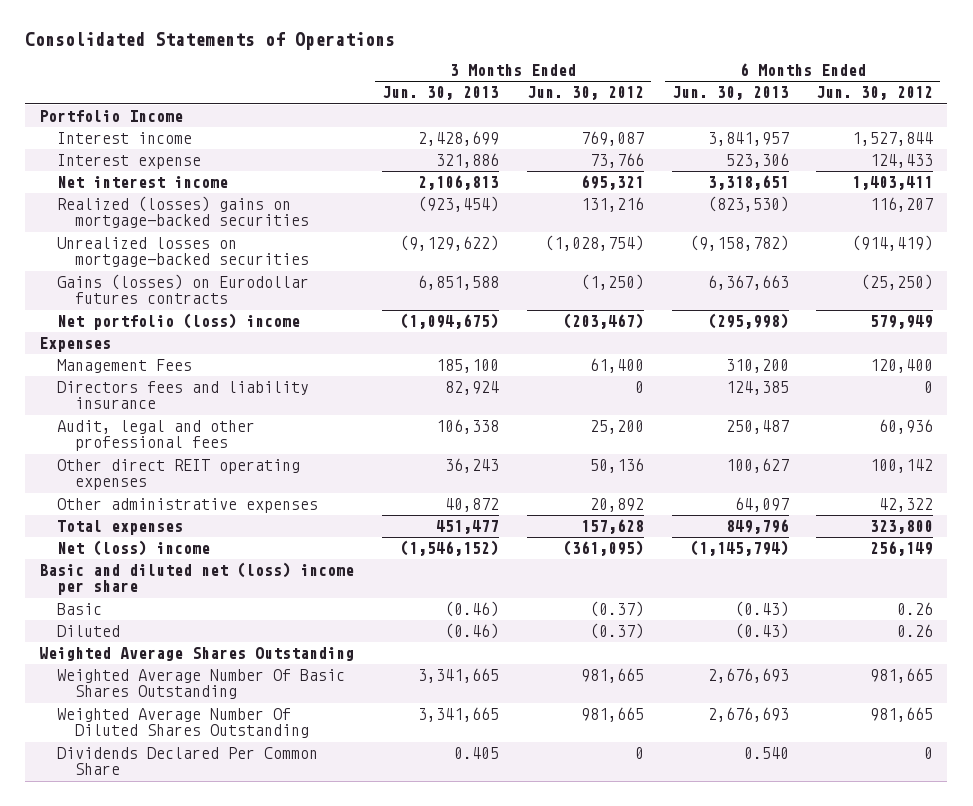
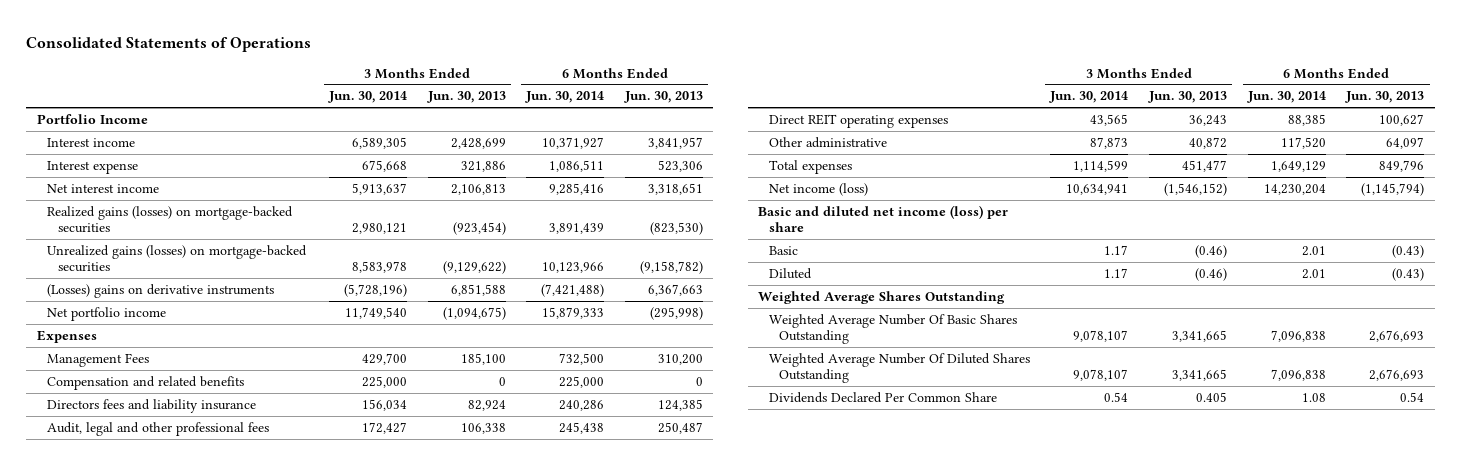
- | 3 Months Ended Jun. 30, 2013 | 3 Months Ended Jun. 30, 2012 | 6 Months Ended Jun. 30, 2013 | 6 Months Ended Jun. 30, 2012
+ | 3 Months Ended Jun. 30, 2014 | 3 Months Ended Jun. 30, 2013 | 6 Months Ended Jun. 30, 2014 | 6 Months Ended Jun. 30, 2013
- Realized (losses) gains on mortgage-backed securities | (923,454) | 131,216 | (823,530) | 116,207
- Unrealized losses on mortgage-backed securities | (9,129,622) | (1,028,754) | (9,158,782) | (914,419)
- Gains (losses) on Eurodollar futures contracts | 6,851,588 | (1,250) | 6,367,663 | (25,250)
- Net portfolio (loss) income | (1,094,675) | (203,467) | (295,998) | 579,949
+ Realized gains (losses) on mortgage-backed securities | 2,980,121 | (923,454) | 3,891,439 | (823,530)
+ Unrealized gains (losses) on mortgage-backed securities | 8,583,978 | (9,129,622) | 10,123,966 | (9,158,782)
+ (Losses) gains on derivative instruments | (5,728,196) | 6,851,588 | (7,421,488) | 6,367,663
+ Net portfolio income | 11,749,540 | (1,094,675) | 15,879,333 | (295,998)
+ Compensation and related benefits | 225,000 | 0 | 225,000 | 0
- Other direct REIT operating expenses | 36,243 | 50,136 | 100,627 | 100,142
- Other administrative expenses | 40,872 | 20,892 | 64,097 | 42,322
+ Direct REIT operating expenses | 43,565 | 36,243 | 88,385 | 100,627
+ Other administrative | 87,873 | 40,872 | 117,520 | 64,097
- Net (loss) income | (1,546,152) | (361,095) | (1,145,794) | 256,149
- Basic and diluted net (loss) income per share
+ Net income (loss) | 10,634,941 | (1,546,152) | 14,230,204 | (1,145,794)
+ Basic and diluted net income (loss) per share
- Dividends Declared Per Common Share | 0.405 | 0 | 0.540 | 0
+ Dividends Declared Per Common Share | 0.54 | 0.405 | 1.08 | 0.54

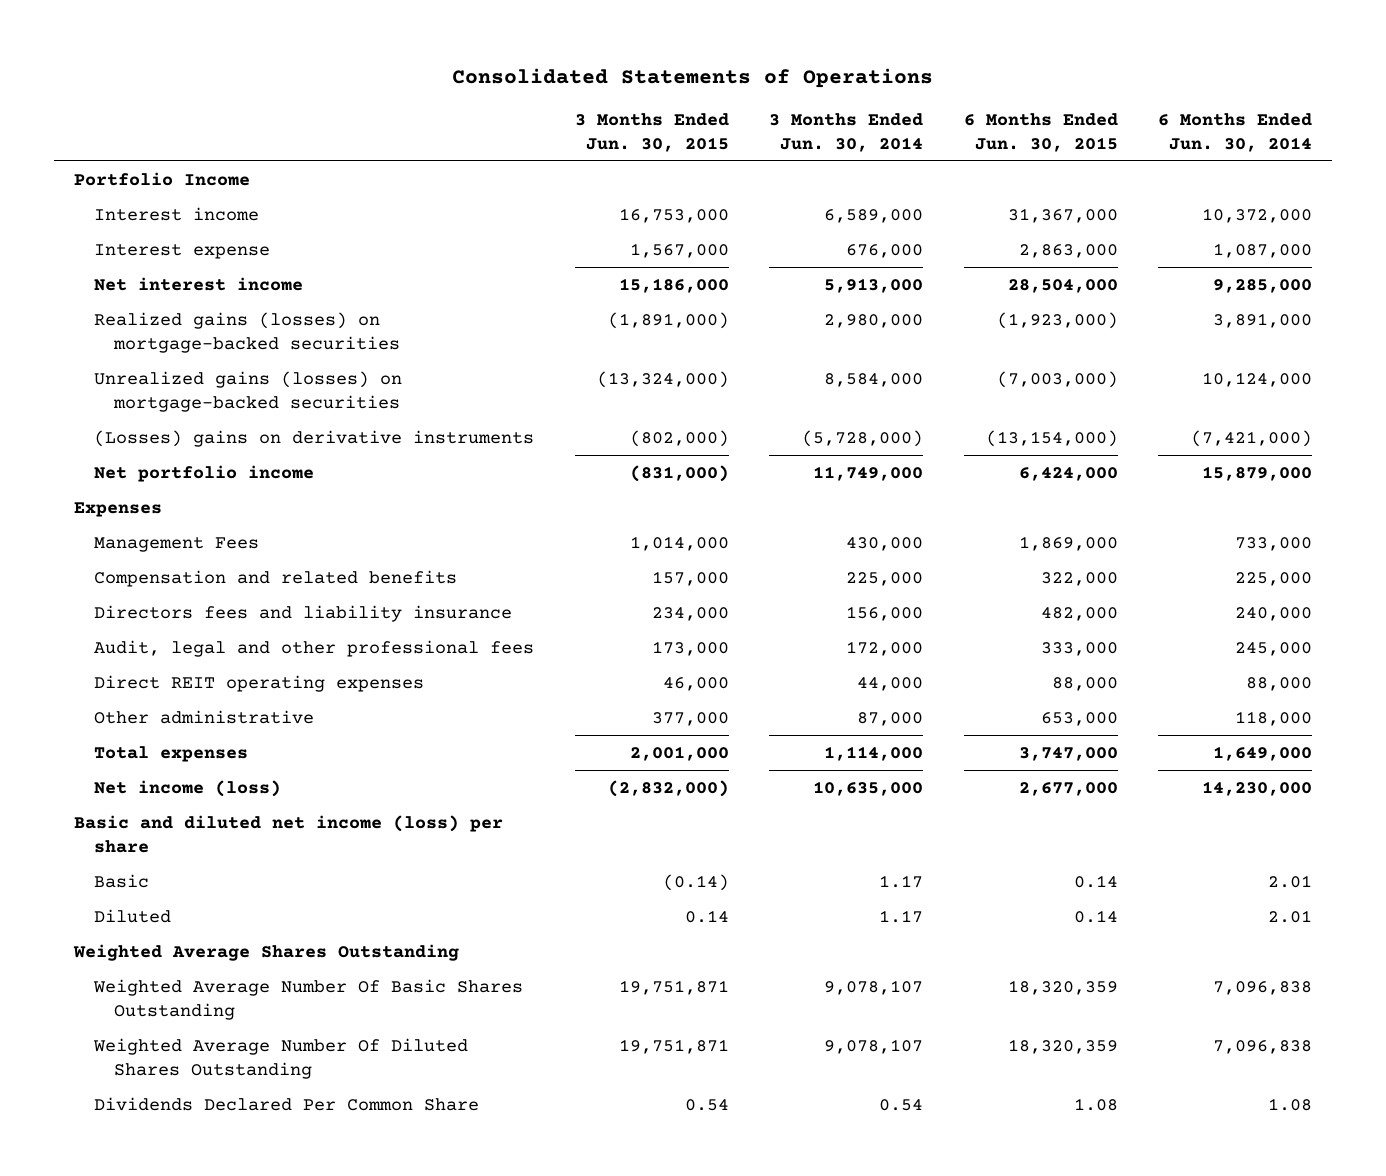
- | 3 Months Ended Jun. 30, 2014 | 3 Months Ended Jun. 30, 2013 | 6 Months Ended Jun. 30, 2014 | 6 Months Ended Jun. 30, 2013
+ | 3 Months Ended Jun. 30, 2015 | 3 Months Ended Jun. 30, 2014 | 6 Months Ended Jun. 30, 2015 | 6 Months Ended Jun. 30, 2014
- Interest income | 6,589,305 | 2,428,699 | 10,371,927 | 3,841,957
- Interest expense | 675,668 | 321,886 | 1,086,511 | 523,306
- Net interest income | 5,913,637 | 2,106,813 | 9,285,416 | 3,318,651
- Realized gains (losses) on mortgage-backed securities | 2,980,121 | (923,454) | 3,891,439 | (823,530)
- Unrealized gains (losses) on mortgage-backed securities | 8,583,978 | (9,129,622) | 10,123,966 | (9,158,782)
- (Losses) gains on derivative instruments | (5,728,196) | 6,851,588 | (7,421,488) | 6,367,663
- Net portfolio income | 11,749,540 | (1,094,675) | 15,879,333 | (295,998)
+ Interest income | 16,753,000 | 6,589,000 | 31,367,000 | 10,372,000
+ Interest expense | 1,567,000 | 676,000 | 2,863,000 | 1,087,000
+ Net interest income | 15,186,000 | 5,913,000 | 28,504,000 | 9,285,000
+ Realized gains (losses) on mortgage-backed securities | (1,891,000) | 2,980,000 | (1,923,000) | 3,891,000
+ Unrealized gains (losses) on mortgage-backed securities | (13,324,000) | 8,584,000 | (7,003,000) | 10,124,000
+ (Losses) gains on derivative instruments | (802,000) | (5,728,000) | (13,154,000) | (7,421,000)
+ Net portfolio income | (831,000) | 11,749,000 | 6,424,000 | 15,879,000
- Management Fees | 429,700 | 185,100 | 732,500 | 310,200
+ Management Fees | 1,014,000 | 430,000 | 1,869,000 | 733,000
- Directors fees and liability insurance | 156,034 | 82,924 | 240,286 | 124,385
- Audit, legal and other professional fees | 172,427 | 106,338 | 245,438 | 250,487
- Direct REIT operating expenses | 43,565 | 36,243 | 88,385 | 100,627
- Other administrative | 87,873 | 40,872 | 117,520 | 64,097
- Total expenses | 1,114,599 | 451,477 | 1,649,129 | 849,796
- Net income (loss) | 10,634,941 | (1,546,152) | 14,230,204 | (1,145,794)
+ Directors fees and liability insurance | 234,000 | 156,000 | 482,000 | 240,000
+ Audit, legal and other professional fees | 173,000 | 172,000 | 333,000 | 245,000
+ Direct REIT operating expenses | 46,000 | 44,000 | 88,000 | 88,000
+ Other administrative | 377,000 | 87,000 | 653,000 | 118,000
+ Total expenses | 2,001,000 | 1,114,000 | 3,747,000 | 1,649,000
+ Net income (loss) | (2,832,000) | 10,635,000 | 2,677,000 | 14,230,000

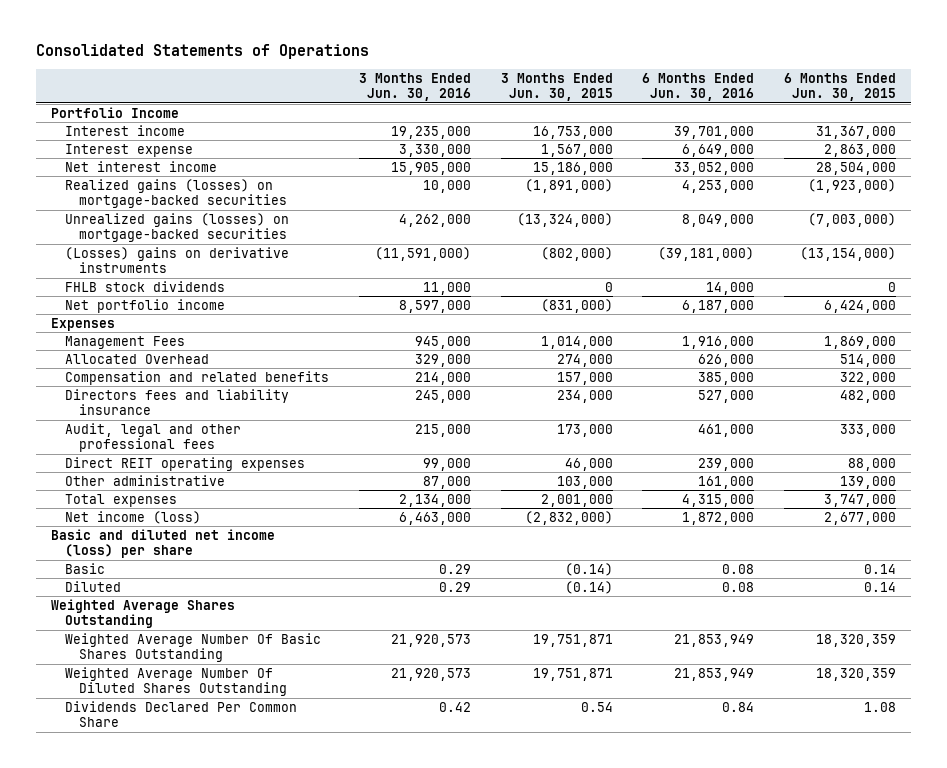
- | 3 Months Ended Jun. 30, 2015 | 3 Months Ended Jun. 30, 2014 | 6 Months Ended Jun. 30, 2015 | 6 Months Ended Jun. 30, 2014
+ | 3 Months Ended Jun. 30, 2016 | 3 Months Ended Jun. 30, 2015 | 6 Months Ended Jun. 30, 2016 | 6 Months Ended Jun. 30, 2015
+ FHLB stock dividends | 11,000 | 0 | 14,000 | 0
+ Allocated Overhead | 329,000 | 274,000 | 626,000 | 514,000
- Other administrative | 377,000 | 87,000 | 653,000 | 118,000
+ Other administrative | 87,000 | 103,000 | 161,000 | 139,000
- Diluted | 0.14 | 1.17 | 0.14 | 2.01
+ Diluted | 0.29 | (0.14) | 0.08 | 0.14

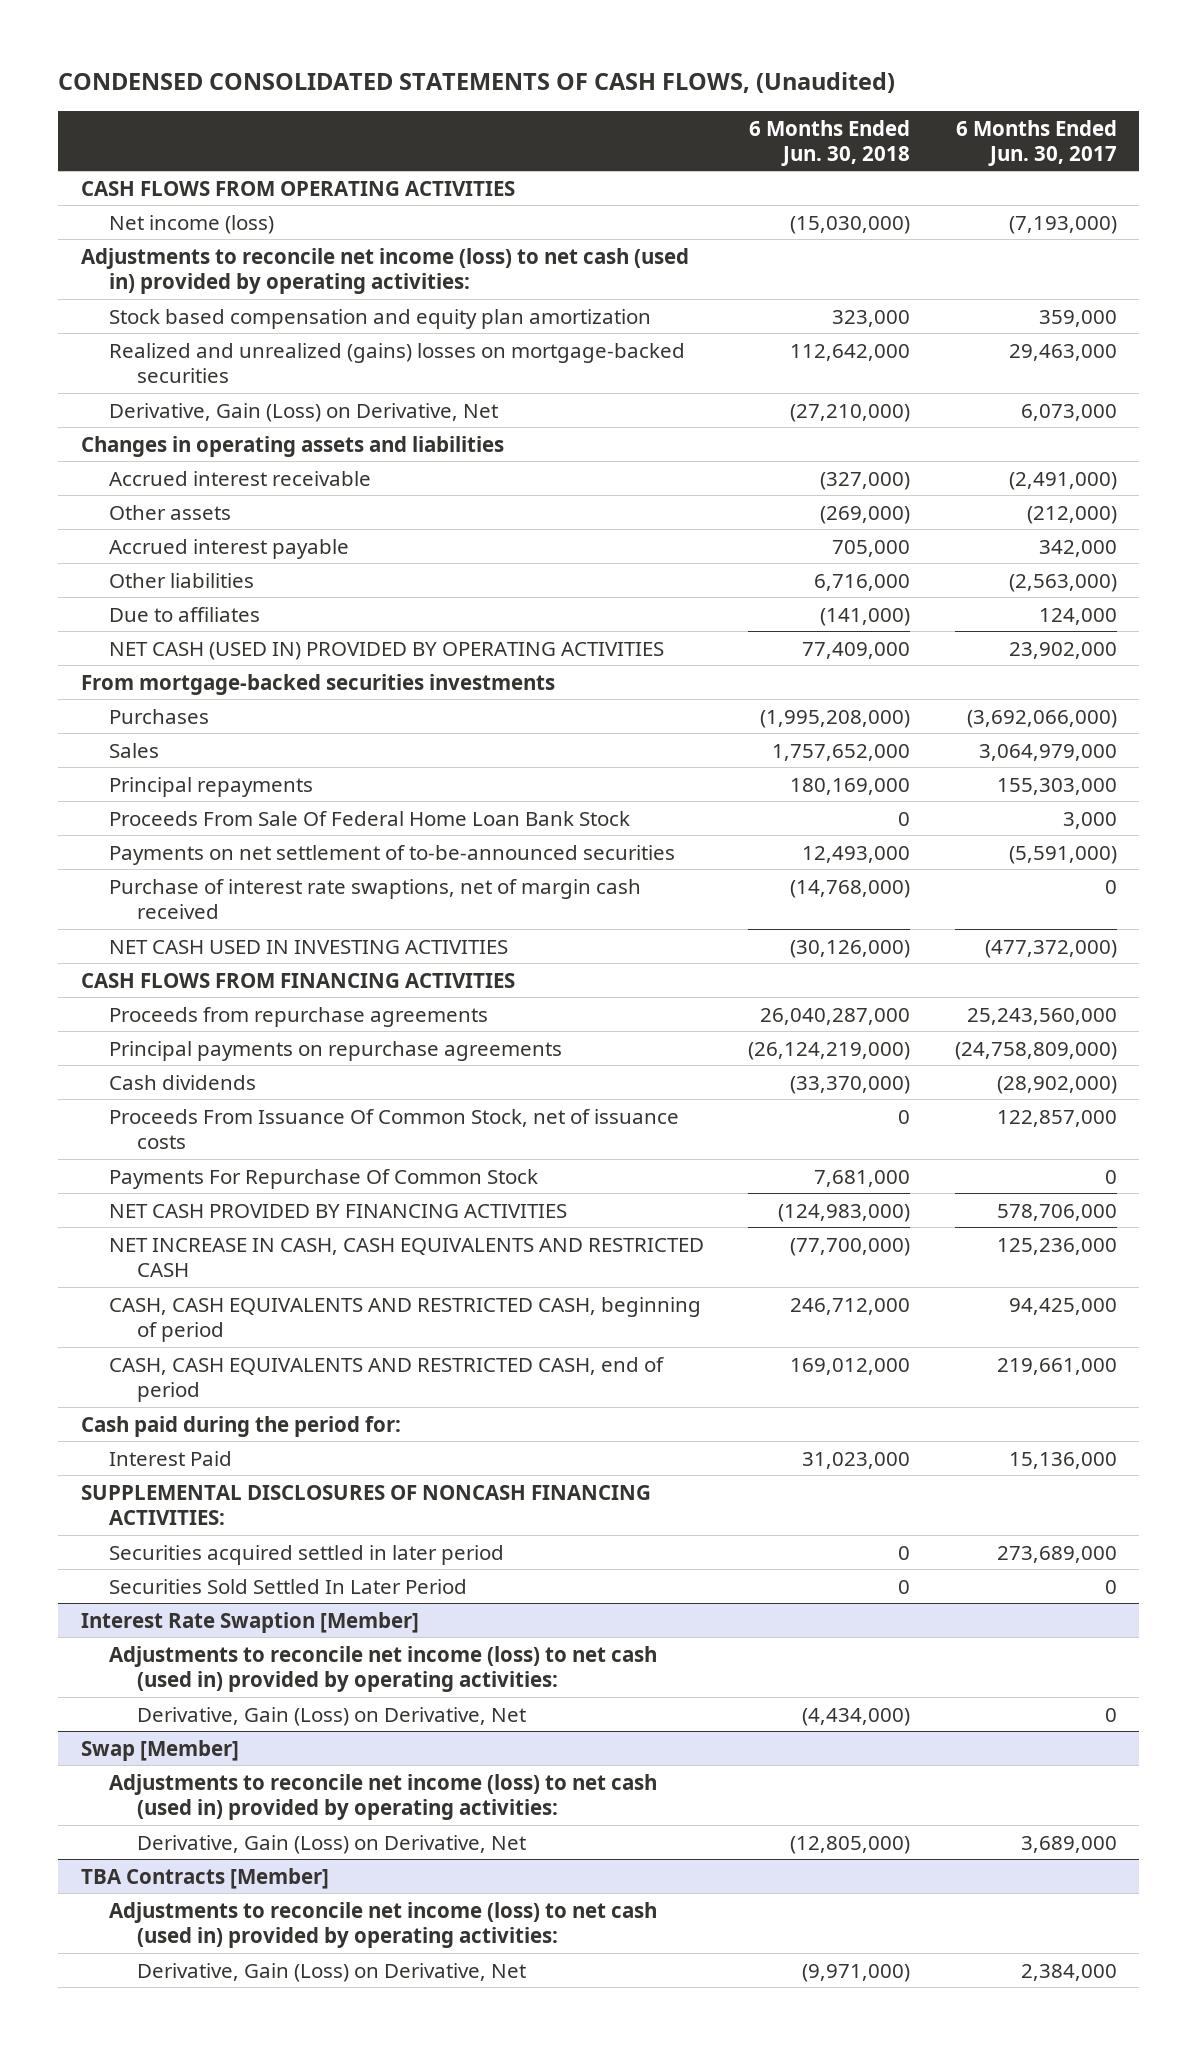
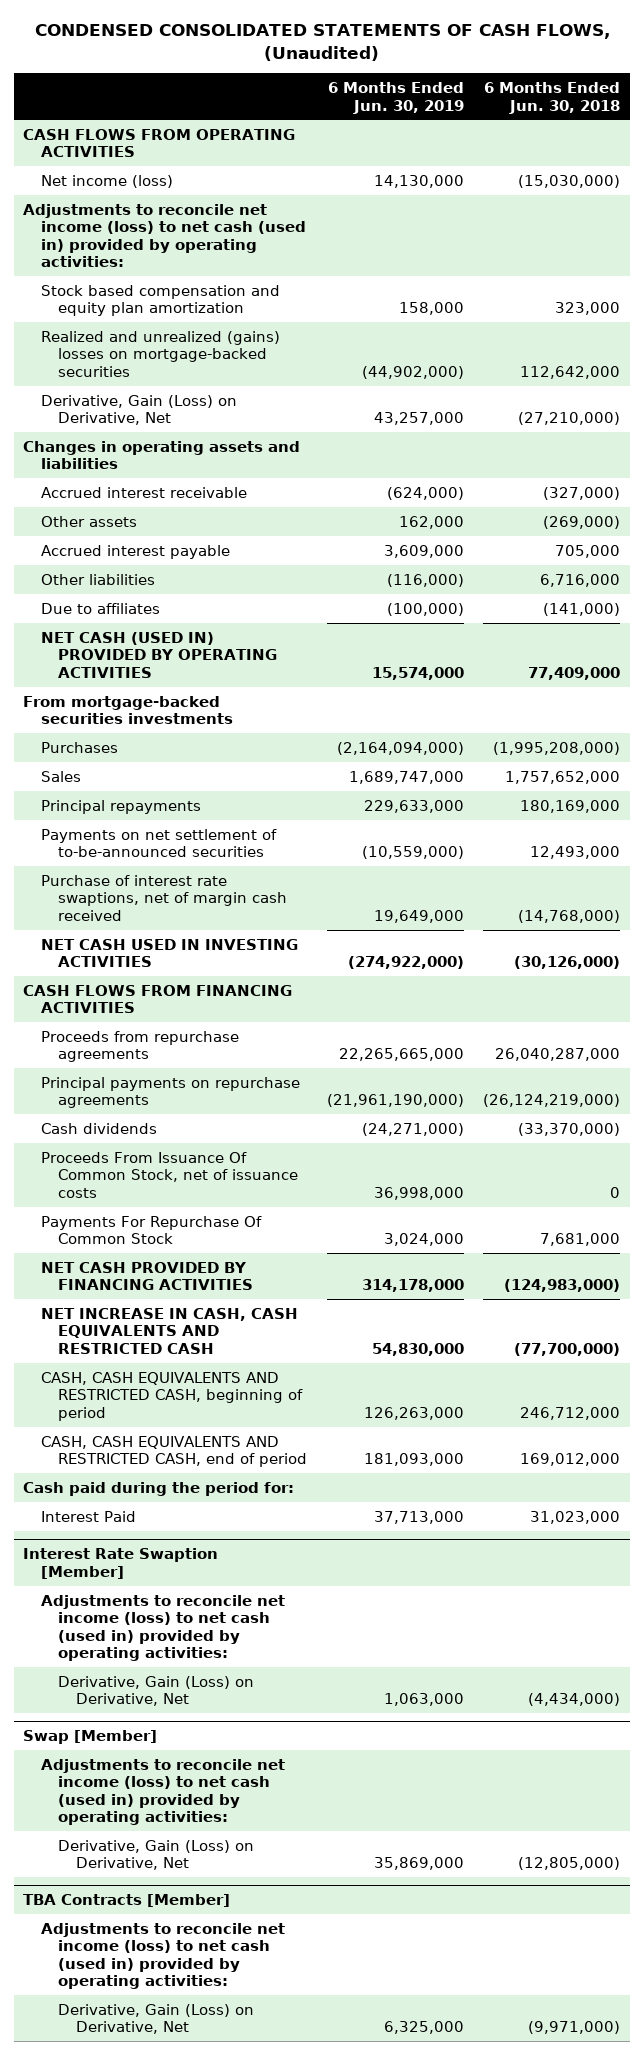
- | 6 Months Ended Jun. 30, 2018 | 6 Months Ended Jun. 30, 2017
+ | 6 Months Ended Jun. 30, 2019 | 6 Months Ended Jun. 30, 2018
- Proceeds From Sale Of Federal Home Loan Bank Stock | 0 | 3,000
- SUPPLEMENTAL DISCLOSURES OF NONCASH FINANCING ACTIVITIES:
- Securities acquired settled in later period | 0 | 273,689,000
- Securities Sold Settled In Later Period | 0 | 0

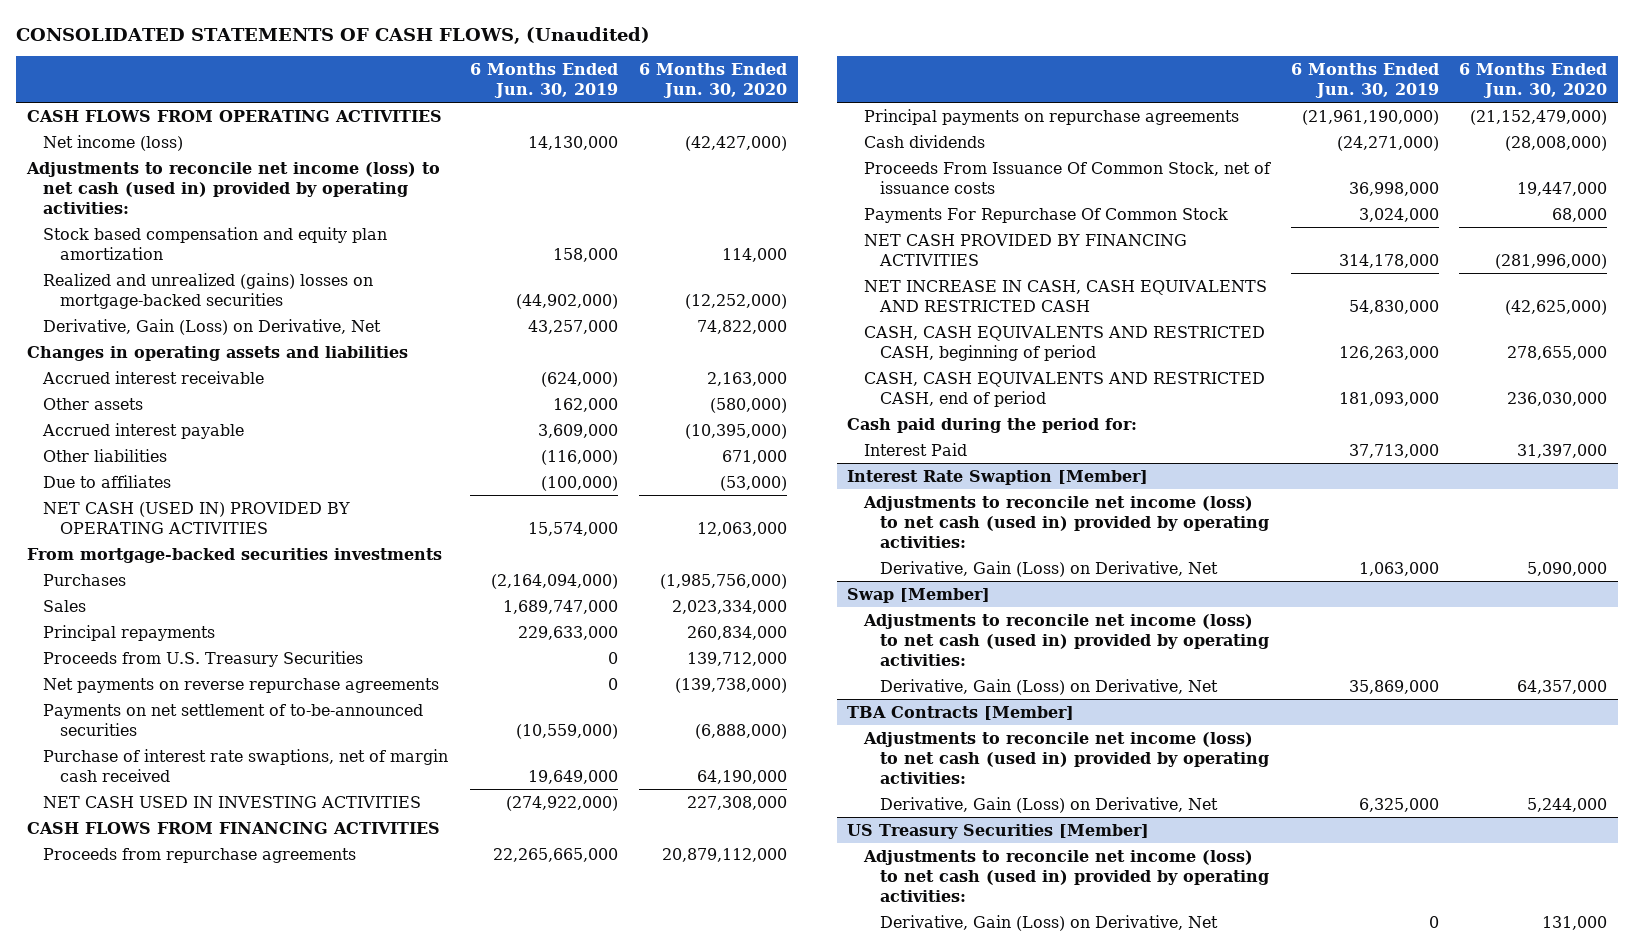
- CONDENSED CONSOLIDATED STATEMENTS OF CASH FLOWS, (Unaudited)
+ CONSOLIDATED STATEMENTS OF CASH FLOWS, (Unaudited)
- | 6 Months Ended Jun. 30, 2019 | 6 Months Ended Jun. 30, 2018
+ | 6 Months Ended Jun. 30, 2019 | 6 Months Ended Jun. 30, 2020
+ Proceeds from U.S. Treasury Securities | 0 | 139,712,000
+ Net payments on reverse repurchase agreements | 0 | (139,738,000)
+ US Treasury Securities [Member]
+ Adjustments to reconcile net income (loss) to net cash (used in) provided by operating activities:
+ Derivative, Gain (Loss) on Derivative, Net | 0 | 131,000

